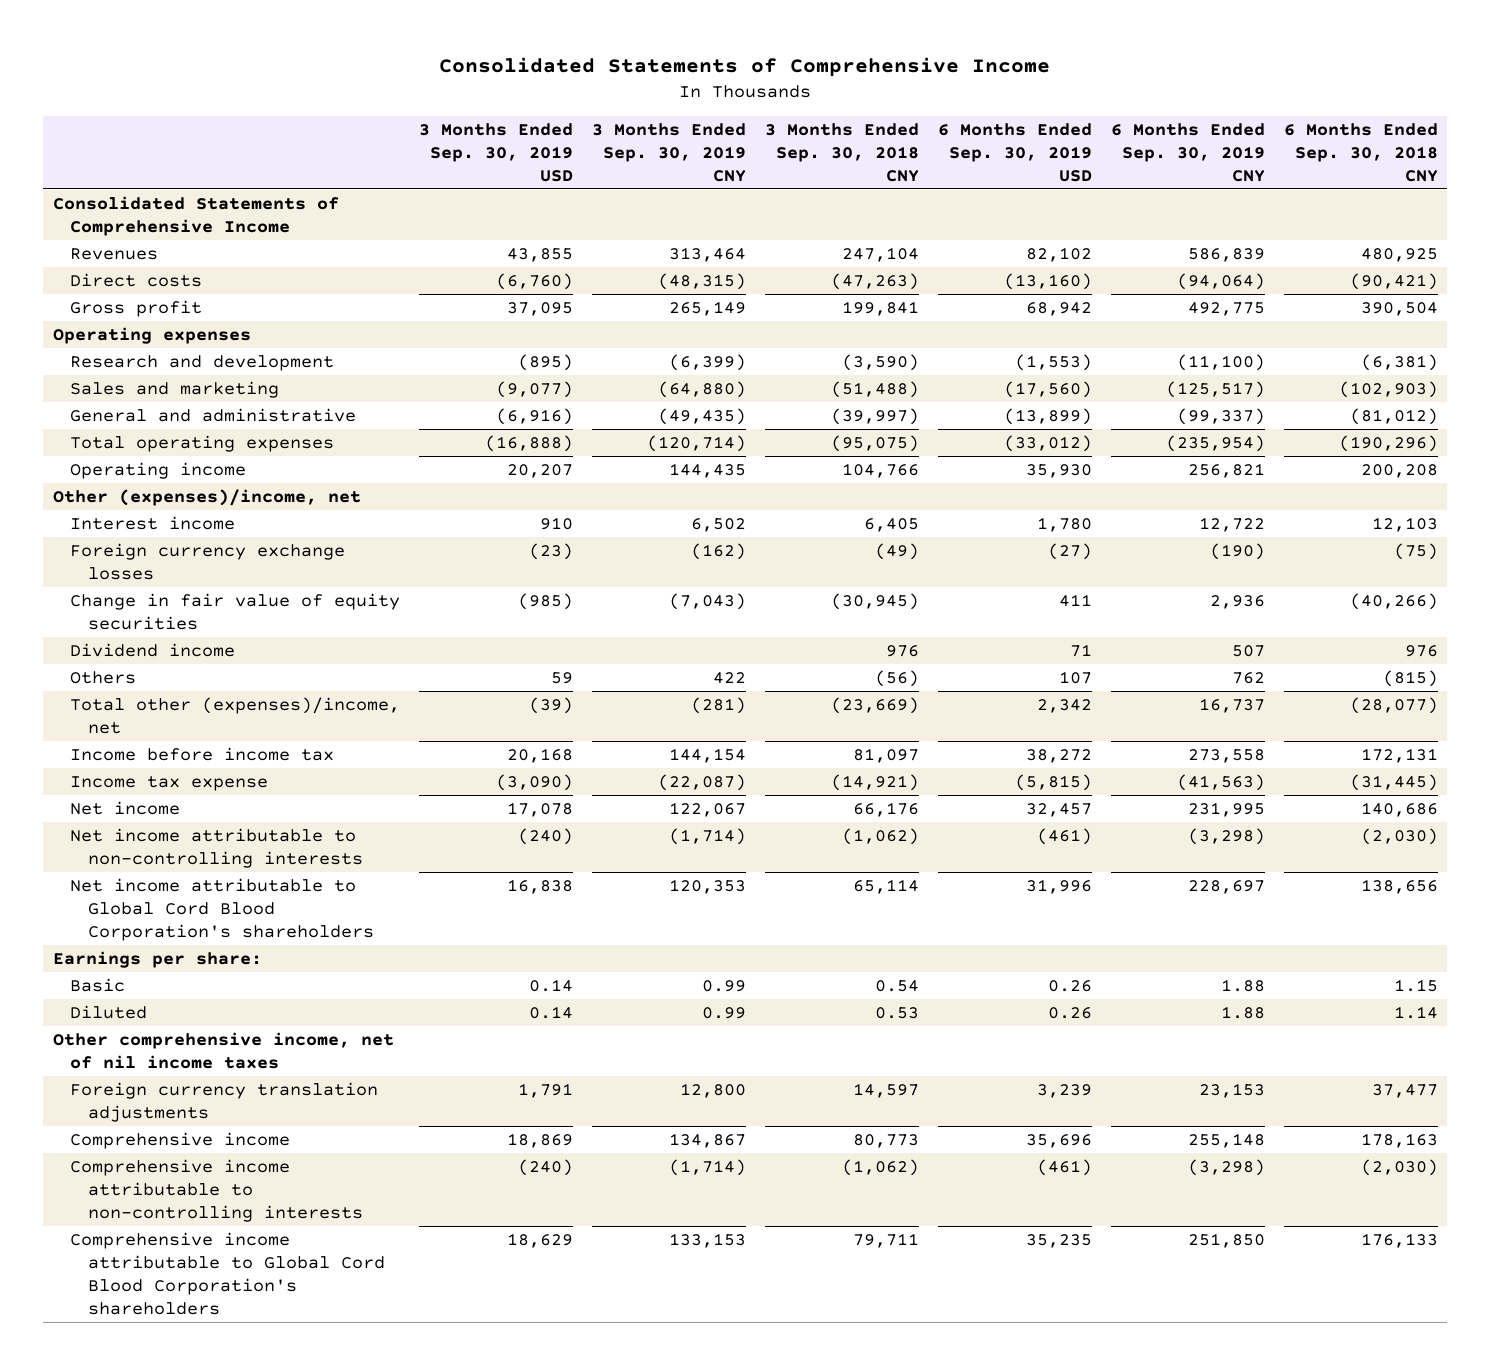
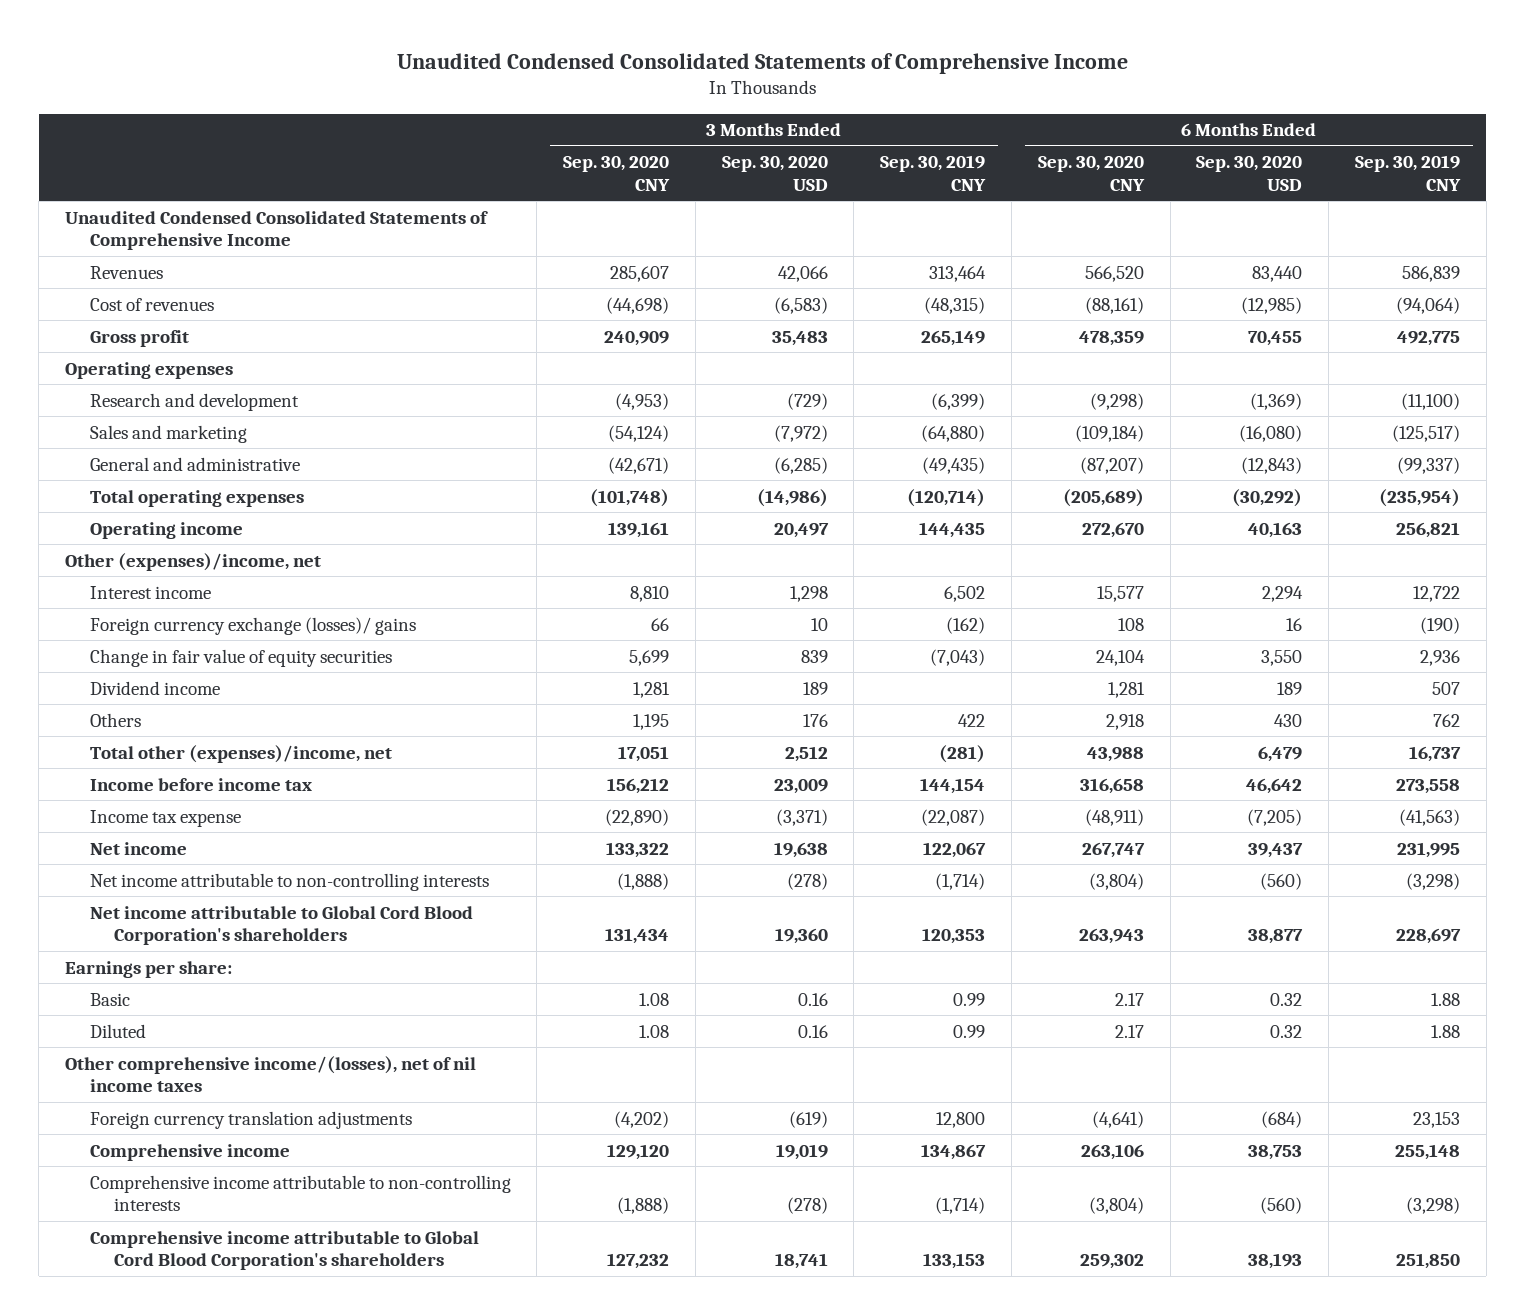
- Consolidated Statements of Comprehensive Income
+ Unaudited Condensed Consolidated Statements of Comprehensive Income
- | 3 Months Ended Sep. 30, 2019 USD | 3 Months Ended Sep. 30, 2019 CNY | 3 Months Ended Sep. 30, 2018 CNY | 6 Months Ended Sep. 30, 2019 USD | 6 Months Ended Sep. 30, 2019 CNY | 6 Months Ended Sep. 30, 2018 CNY
+ | 3 Months Ended Sep. 30, 2020 CNY | 3 Months Ended Sep. 30, 2020 USD | 3 Months Ended Sep. 30, 2019 CNY | 6 Months Ended Sep. 30, 2020 CNY | 6 Months Ended Sep. 30, 2020 USD | 6 Months Ended Sep. 30, 2019 CNY
- Consolidated Statements of Comprehensive Income
+ Unaudited Condensed Consolidated Statements of Comprehensive Income
- Direct costs | (6,760) | (48,315) | (47,263) | (13,160) | (94,064) | (90,421)
+ Cost of revenues | (44,698) | (6,583) | (48,315) | (88,161) | (12,985) | (94,064)
- Foreign currency exchange losses | (23) | (162) | (49) | (27) | (190) | (75)
+ Foreign currency exchange (losses)/ gains | 66 | 10 | (162) | 108 | 16 | (190)
- Other comprehensive income, net of nil income taxes
+ Other comprehensive income/(losses), net of nil income taxes

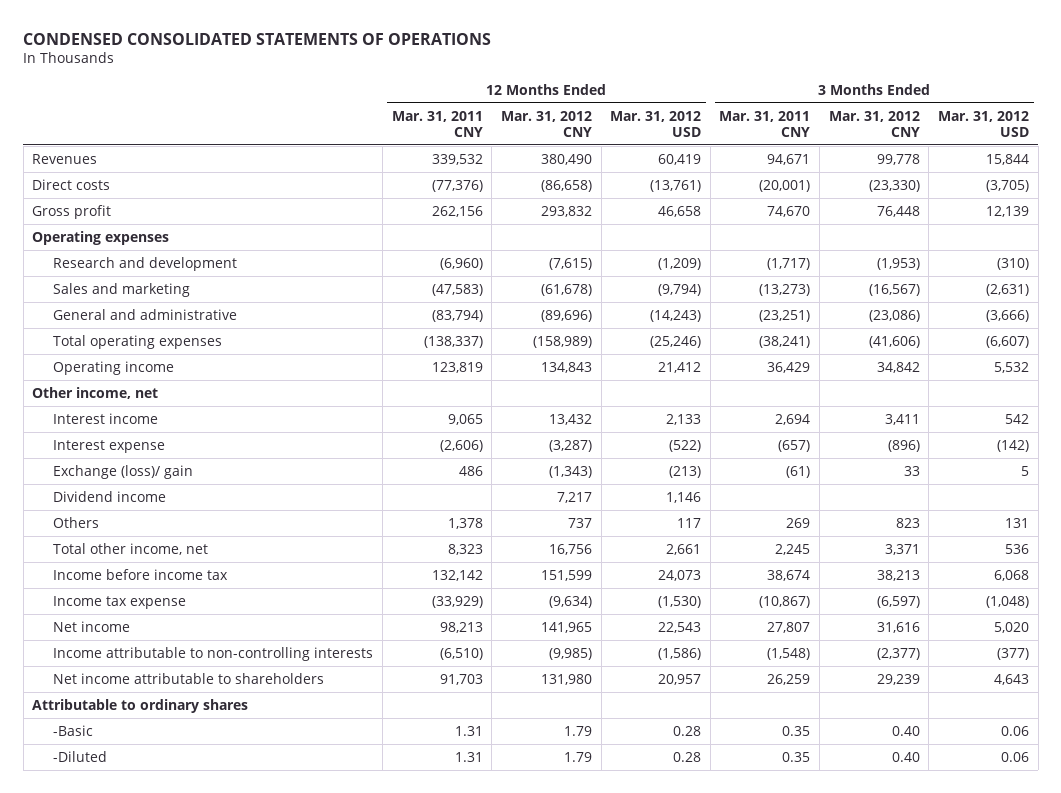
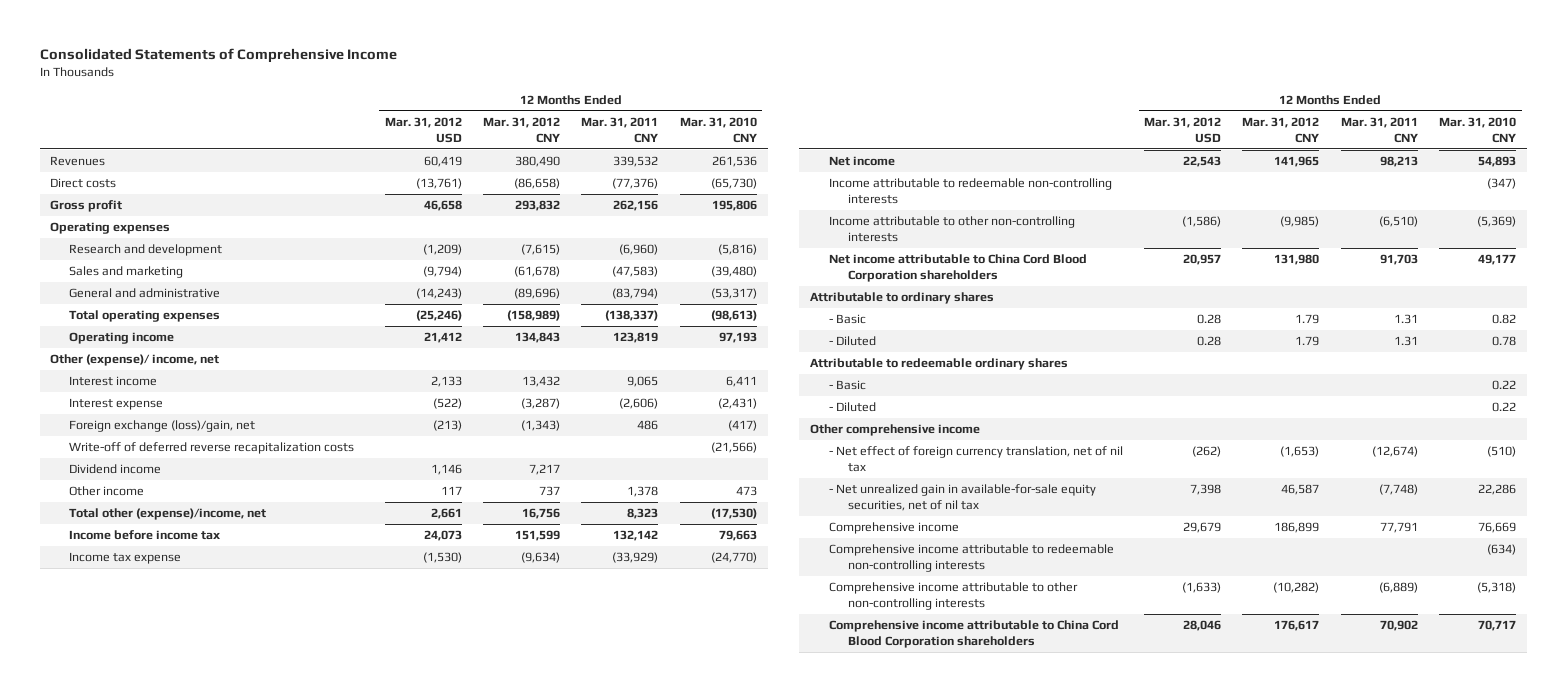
- CONDENSED CONSOLIDATED STATEMENTS OF OPERATIONS
+ Consolidated Statements of Comprehensive Income
- | 12 Months Ended Mar. 31, 2011 CNY | 12 Months Ended Mar. 31, 2012 CNY | 12 Months Ended Mar. 31, 2012 USD | 3 Months Ended Mar. 31, 2011 CNY | 3 Months Ended Mar. 31, 2012 CNY | 3 Months Ended Mar. 31, 2012 USD
+ | 12 Months Ended Mar. 31, 2012 USD | 12 Months Ended Mar. 31, 2012 CNY | 12 Months Ended Mar. 31, 2011 CNY | 12 Months Ended Mar. 31, 2010 CNY
- Other income, net
+ Other (expense)/ income, net
- Exchange (loss)/ gain | 486 | (1,343) | (213) | (61) | 33 | 5
+ Foreign exchange (loss)/gain, net | (213) | (1,343) | 486 | (417)
+ Write-off of deferred reverse recapitalization costs | | | | (21,566)
- Others | 1,378 | 737 | 117 | 269 | 823 | 131
- Total other income, net | 8,323 | 16,756 | 2,661 | 2,245 | 3,371 | 536
+ Other income | 117 | 737 | 1,378 | 473
+ Total other (expense)/income, net | 2,661 | 16,756 | 8,323 | (17,530)
- Income attributable to non-controlling interests | (6,510) | (9,985) | (1,586) | (1,548) | (2,377) | (377)
- Net income attributable to shareholders | 91,703 | 131,980 | 20,957 | 26,259 | 29,239 | 4,643
+ Income attributable to redeemable non-controlling interests | | | | (347)
+ Income attributable to other non-controlling interests | (1,586) | (9,985) | (6,510) | (5,369)
+ Net income attributable to China Cord Blood Corporation shareholders | 20,957 | 131,980 | 91,703 | 49,177
- -Basic | 1.31 | 1.79 | 0.28 | 0.35 | 0.40 | 0.06
- -Diluted | 1.31 | 1.79 | 0.28 | 0.35 | 0.40 | 0.06
+ - Basic | 0.28 | 1.79 | 1.31 | 0.82
+ - Diluted | 0.28 | 1.79 | 1.31 | 0.78
+ Attributable to redeemable ordinary shares
+ - Basic | | | | 0.22
+ - Diluted | | | | 0.22
+ Other comprehensive income
+ - Net effect of foreign currency translation, net of nil tax | (262) | (1,653) | (12,674) | (510)
+ - Net unrealized gain in available-for-sale equity securities, net of nil tax | 7,398 | 46,587 | (7,748) | 22,286
+ Comprehensive income | 29,679 | 186,899 | 77,791 | 76,669
+ Comprehensive income attributable to redeemable non-controlling interests | | | | (634)
+ Comprehensive income attributable to other non-controlling interests | (1,633) | (10,282) | (6,889) | (5,318)
+ Comprehensive income attributable to China Cord Blood Corporation shareholders | 28,046 | 176,617 | 70,902 | 70,717

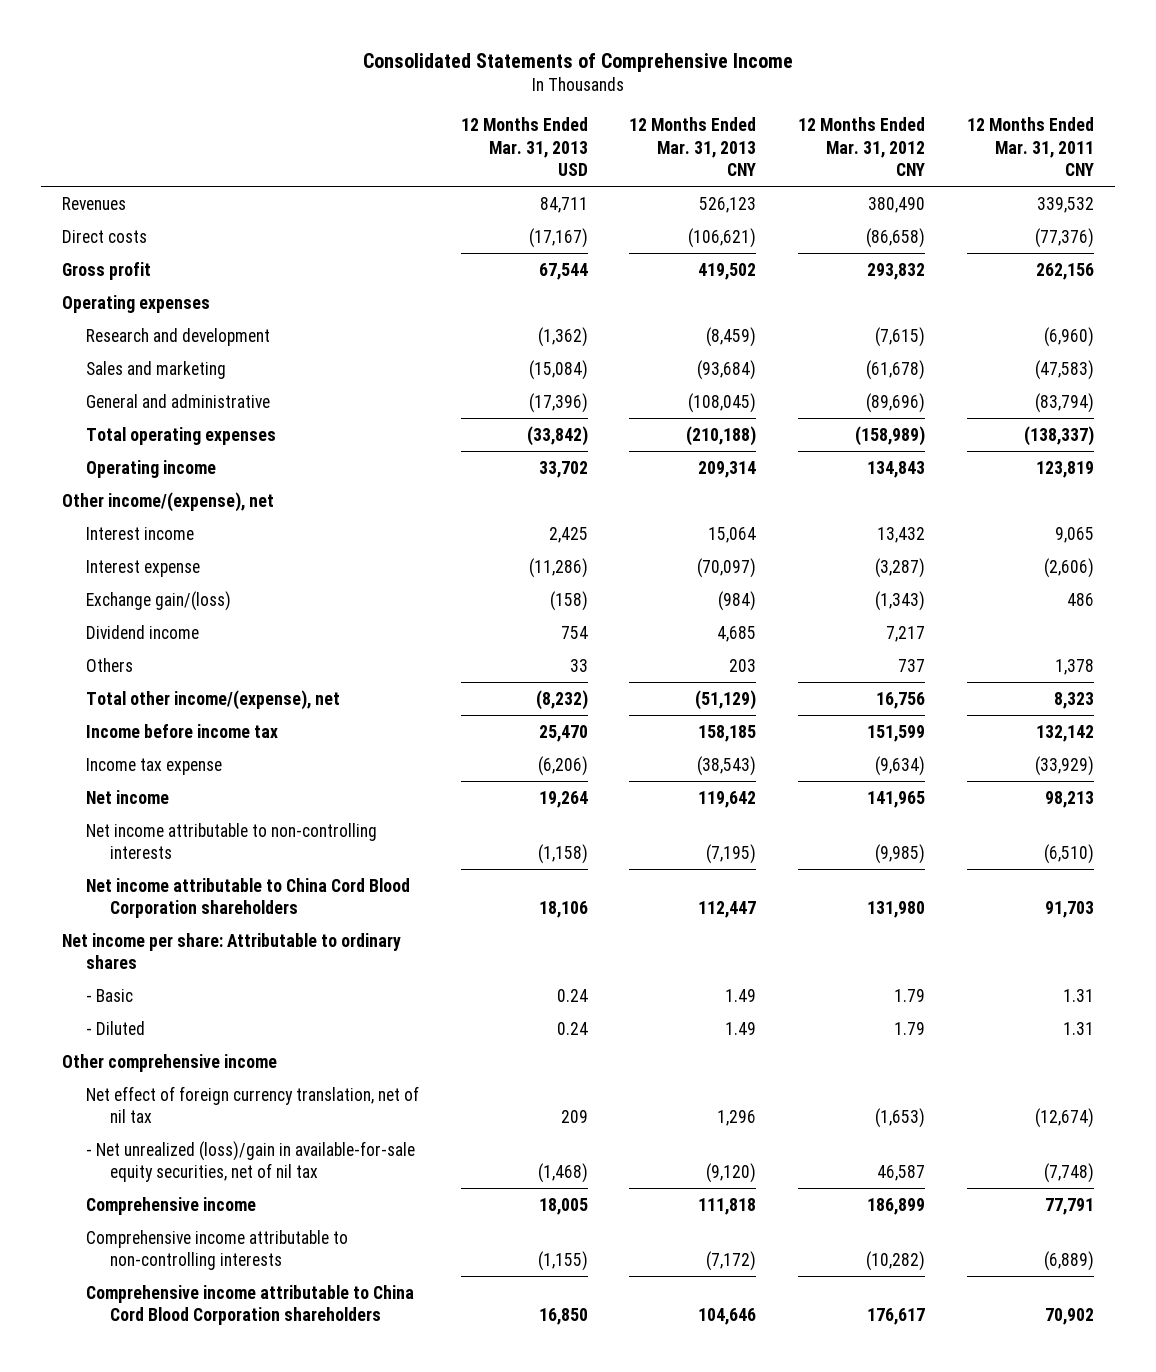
- | 12 Months Ended Mar. 31, 2012 USD | 12 Months Ended Mar. 31, 2012 CNY | 12 Months Ended Mar. 31, 2011 CNY | 12 Months Ended Mar. 31, 2010 CNY
+ | 12 Months Ended Mar. 31, 2013 USD | 12 Months Ended Mar. 31, 2013 CNY | 12 Months Ended Mar. 31, 2012 CNY | 12 Months Ended Mar. 31, 2011 CNY
- Other (expense)/ income, net
+ Other income/(expense), net
- Foreign exchange (loss)/gain, net | (213) | (1,343) | 486 | (417)
- Write-off of deferred reverse recapitalization costs | | | | (21,566)
+ Exchange gain/(loss) | (158) | (984) | (1,343) | 486
- Other income | 117 | 737 | 1,378 | 473
- Total other (expense)/income, net | 2,661 | 16,756 | 8,323 | (17,530)
+ Others | 33 | 203 | 737 | 1,378
+ Total other income/(expense), net | (8,232) | (51,129) | 16,756 | 8,323
- Income attributable to redeemable non-controlling interests | | | | (347)
- Income attributable to other non-controlling interests | (1,586) | (9,985) | (6,510) | (5,369)
+ Net income attributable to non-controlling interests | (1,158) | (7,195) | (9,985) | (6,510)
- Attributable to ordinary shares
+ Net income per share: Attributable to ordinary shares
- Attributable to redeemable ordinary shares
- - Basic | | | | 0.22
- - Diluted | | | | 0.22
- - Net effect of foreign currency translation, net of nil tax | (262) | (1,653) | (12,674) | (510)
- - Net unrealized gain in available-for-sale equity securities, net of nil tax | 7,398 | 46,587 | (7,748) | 22,286
+ Net effect of foreign currency translation, net of nil tax | 209 | 1,296 | (1,653) | (12,674)
+ - Net unrealized (loss)/gain in available-for-sale equity securities, net of nil tax | (1,468) | (9,120) | 46,587 | (7,748)
- Comprehensive income attributable to redeemable non-controlling interests | | | | (634)
- Comprehensive income attributable to other non-controlling interests | (1,633) | (10,282) | (6,889) | (5,318)
+ Comprehensive income attributable to non-controlling interests | (1,155) | (7,172) | (10,282) | (6,889)

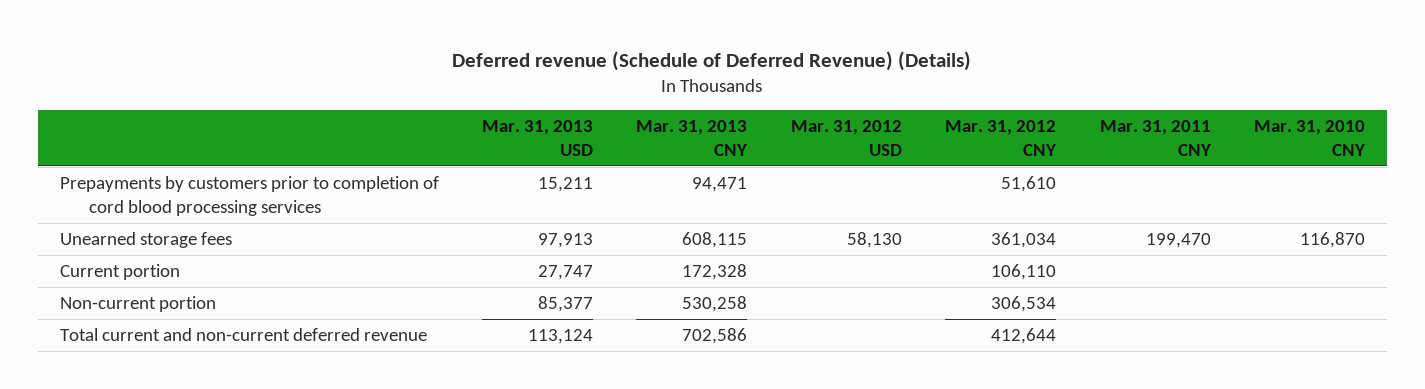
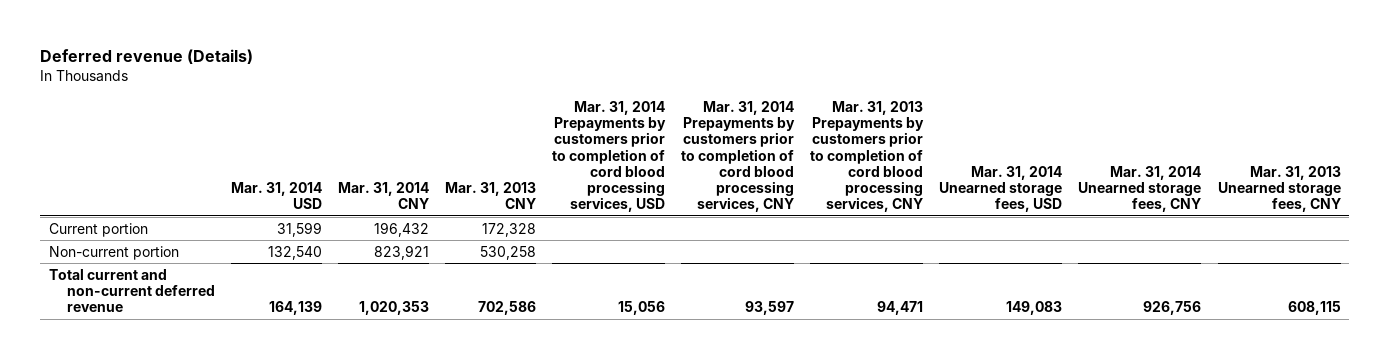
- Deferred revenue (Schedule of Deferred Revenue) (Details)
+ Deferred revenue (Details)
- | Mar. 31, 2013 USD | Mar. 31, 2013 CNY | Mar. 31, 2012 USD | Mar. 31, 2012 CNY | Mar. 31, 2011 CNY | Mar. 31, 2010 CNY
+ | Mar. 31, 2014 USD | Mar. 31, 2014 CNY | Mar. 31, 2013 CNY | Mar. 31, 2014 Prepayments by customers prior to completion of cord blood processing services, USD | Mar. 31, 2014 Prepayments by customers prior to completion of cord blood processing services, CNY | Mar. 31, 2013 Prepayments by customers prior to completion of cord blood processing services, CNY | Mar. 31, 2014 Unearned storage fees, USD | Mar. 31, 2014 Unearned storage fees, CNY | Mar. 31, 2013 Unearned storage fees, CNY
- Prepayments by customers prior to completion of cord blood processing services | 15,211 | 94,471 | | 51,610 | |
- Unearned storage fees | 97,913 | 608,115 | 58,130 | 361,034 | 199,470 | 116,870

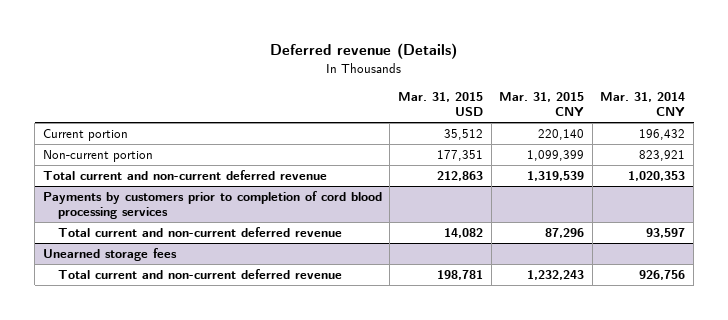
- | Mar. 31, 2014 USD | Mar. 31, 2014 CNY | Mar. 31, 2013 CNY | Mar. 31, 2014 Prepayments by customers prior to completion of cord blood processing services, USD | Mar. 31, 2014 Prepayments by customers prior to completion of cord blood processing services, CNY | Mar. 31, 2013 Prepayments by customers prior to completion of cord blood processing services, CNY | Mar. 31, 2014 Unearned storage fees, USD | Mar. 31, 2014 Unearned storage fees, CNY | Mar. 31, 2013 Unearned storage fees, CNY
+ | Mar. 31, 2015 USD | Mar. 31, 2015 CNY | Mar. 31, 2014 CNY
+ Payments by customers prior to completion of cord blood processing services
+ Total current and non-current deferred revenue | 14,082 | 87,296 | 93,597
+ Unearned storage fees
+ Total current and non-current deferred revenue | 198,781 | 1,232,243 | 926,756

